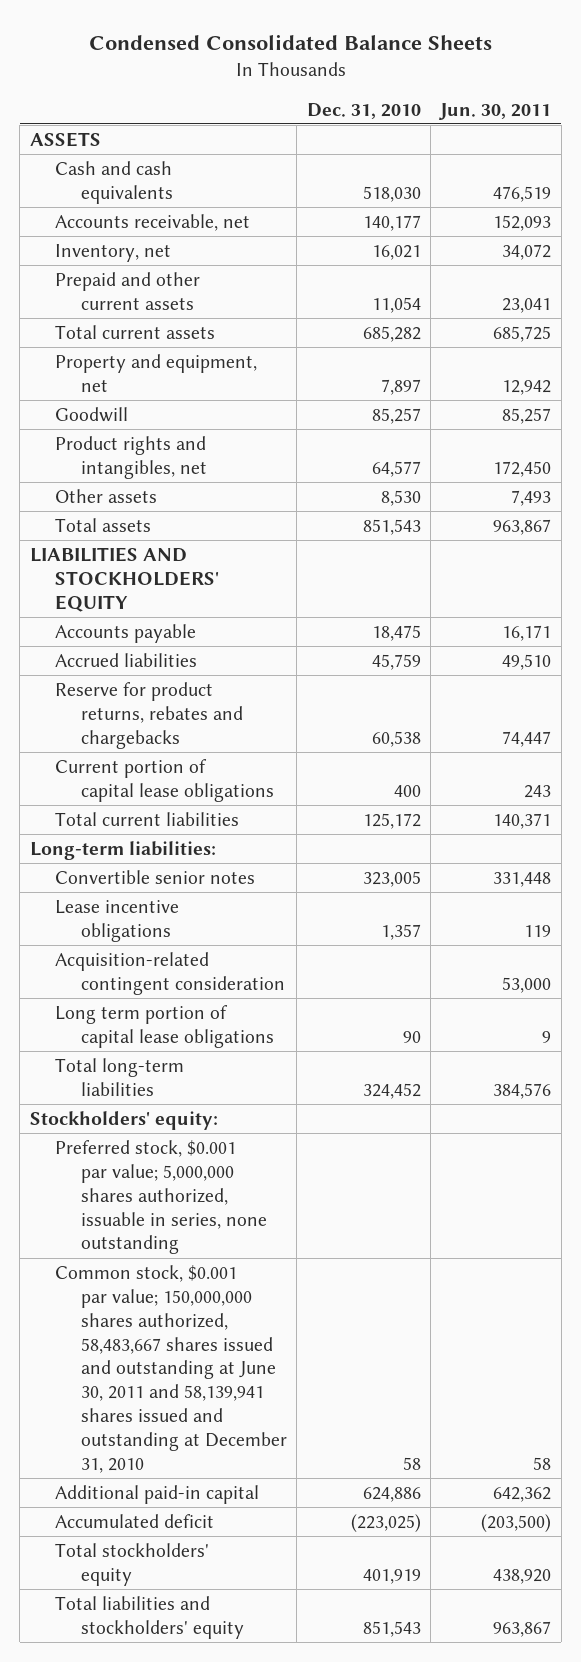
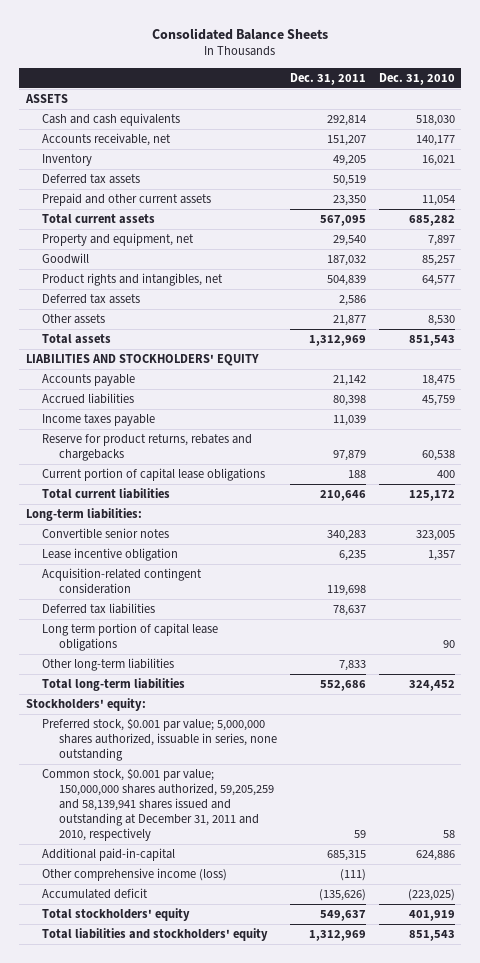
- Condensed Consolidated Balance Sheets
+ Consolidated Balance Sheets
- | Dec. 31, 2010 | Jun. 30, 2011
+ | Dec. 31, 2011 | Dec. 31, 2010
- Inventory, net | 16,021 | 34,072
+ Inventory | 49,205 | 16,021
+ Deferred tax assets | 50,519 |
+ Deferred tax assets | 2,586 |
+ Income taxes payable | 11,039 |
- Lease incentive obligations | 1,357 | 119
+ Lease incentive obligation | 6,235 | 1,357
+ Deferred tax liabilities | 78,637 |
+ Other long-term liabilities | 7,833 |
- Common stock, $0.001 par value; 150,000,000 shares authorized, 58,483,667 shares issued and outstanding at June 30, 2011 and 58,139,941 shares issued and outstanding at December 31, 2010 | 58 | 58
- Additional paid-in capital | 624,886 | 642,362
+ Common stock, $0.001 par value; 150,000,000 shares authorized, 59,205,259 and 58,139,941 shares issued and outstanding at December 31, 2011 and 2010, respectively | 59 | 58
+ Additional paid-in-capital | 685,315 | 624,886
+ Other comprehensive income (loss) | (111) |

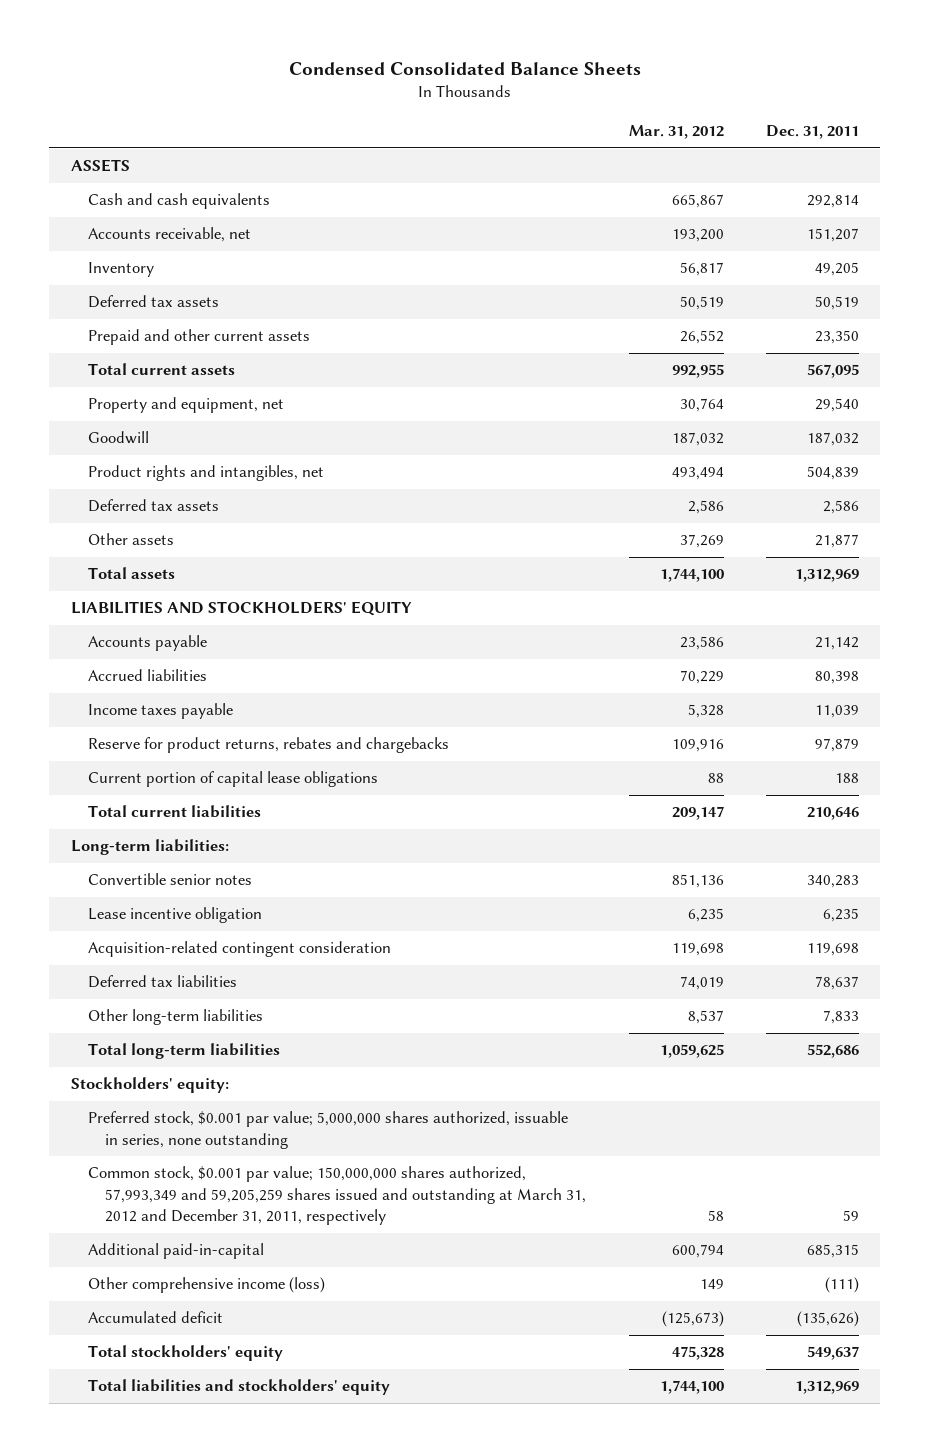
- Consolidated Balance Sheets
+ Condensed Consolidated Balance Sheets
- | Dec. 31, 2011 | Dec. 31, 2010
+ | Mar. 31, 2012 | Dec. 31, 2011
- Long term portion of capital lease obligations | | 90
- Common stock, $0.001 par value; 150,000,000 shares authorized, 59,205,259 and 58,139,941 shares issued and outstanding at December 31, 2011 and 2010, respectively | 59 | 58
+ Common stock, $0.001 par value; 150,000,000 shares authorized, 57,993,349 and 59,205,259 shares issued and outstanding at March 31, 2012 and December 31, 2011, respectively | 58 | 59

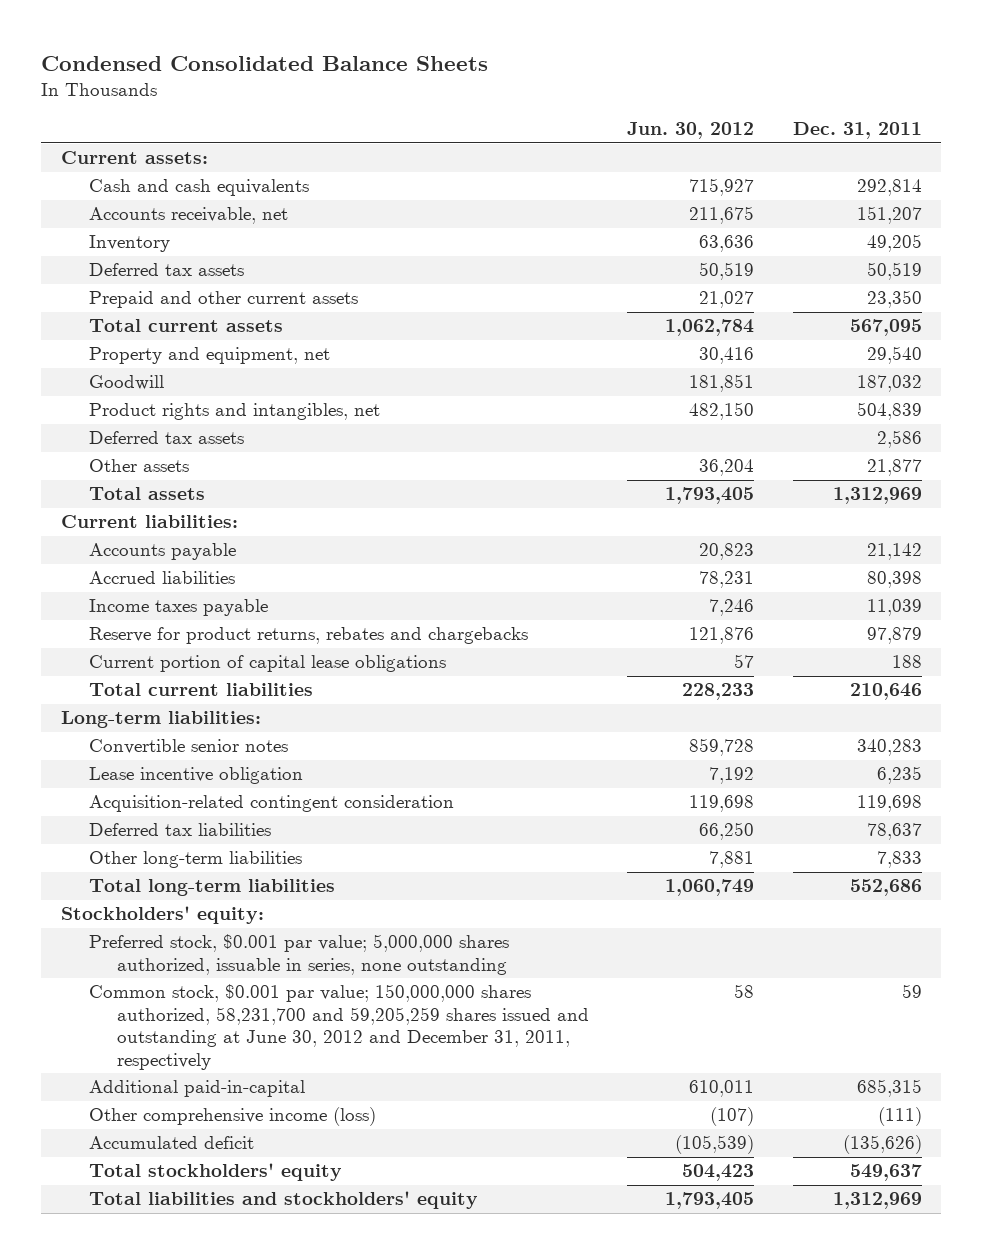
- | Mar. 31, 2012 | Dec. 31, 2011
+ | Jun. 30, 2012 | Dec. 31, 2011
- ASSETS
+ Current assets:
- LIABILITIES AND STOCKHOLDERS' EQUITY
+ Current liabilities:
- Common stock, $0.001 par value; 150,000,000 shares authorized, 57,993,349 and 59,205,259 shares issued and outstanding at March 31, 2012 and December 31, 2011, respectively | 58 | 59
+ Common stock, $0.001 par value; 150,000,000 shares authorized, 58,231,700 and 59,205,259 shares issued and outstanding at June 30, 2012 and December 31, 2011, respectively | 58 | 59

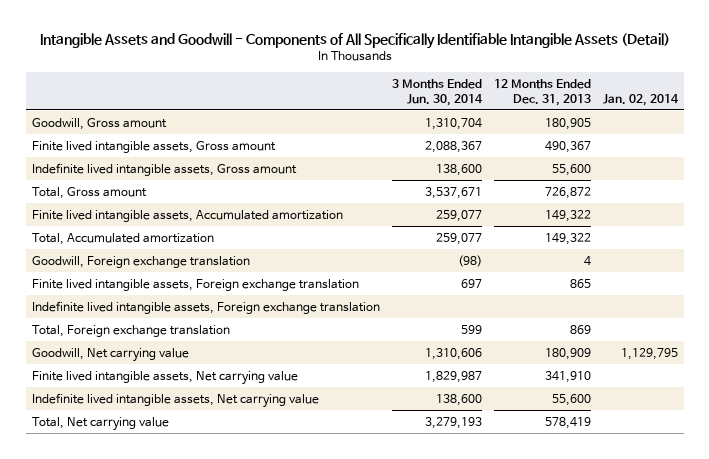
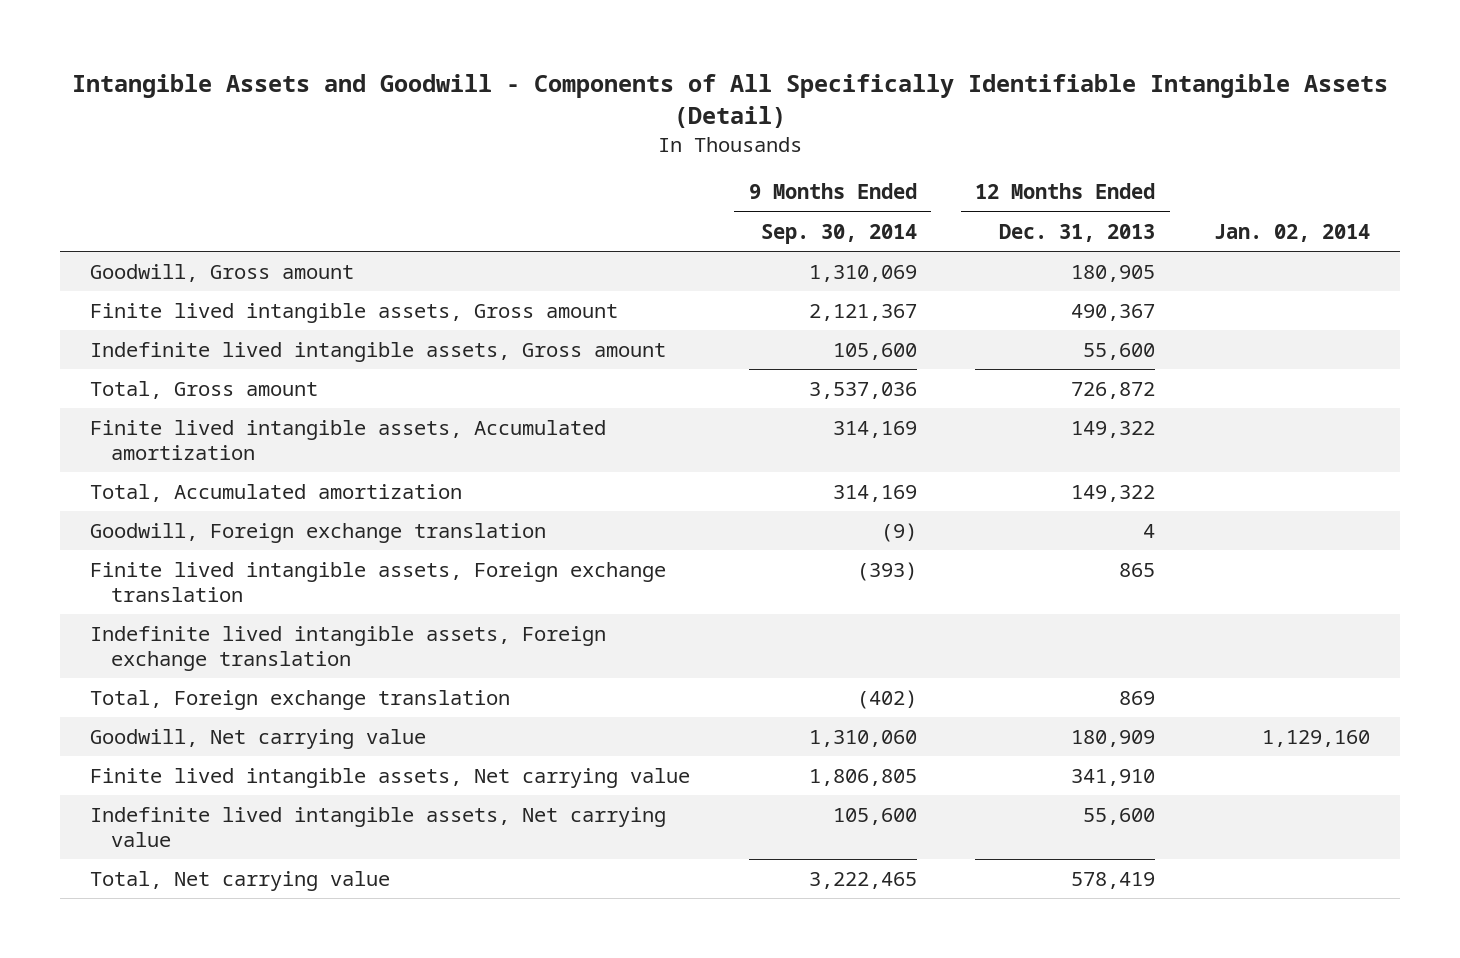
- | 3 Months Ended Jun. 30, 2014 | 12 Months Ended Dec. 31, 2013 | Jan. 02, 2014
+ | 9 Months Ended Sep. 30, 2014 | 12 Months Ended Dec. 31, 2013 | Jan. 02, 2014
- Goodwill, Net carrying value | 1,310,606 | 180,909 | 1,129,795
+ Goodwill, Net carrying value | 1,310,060 | 180,909 | 1,129,160

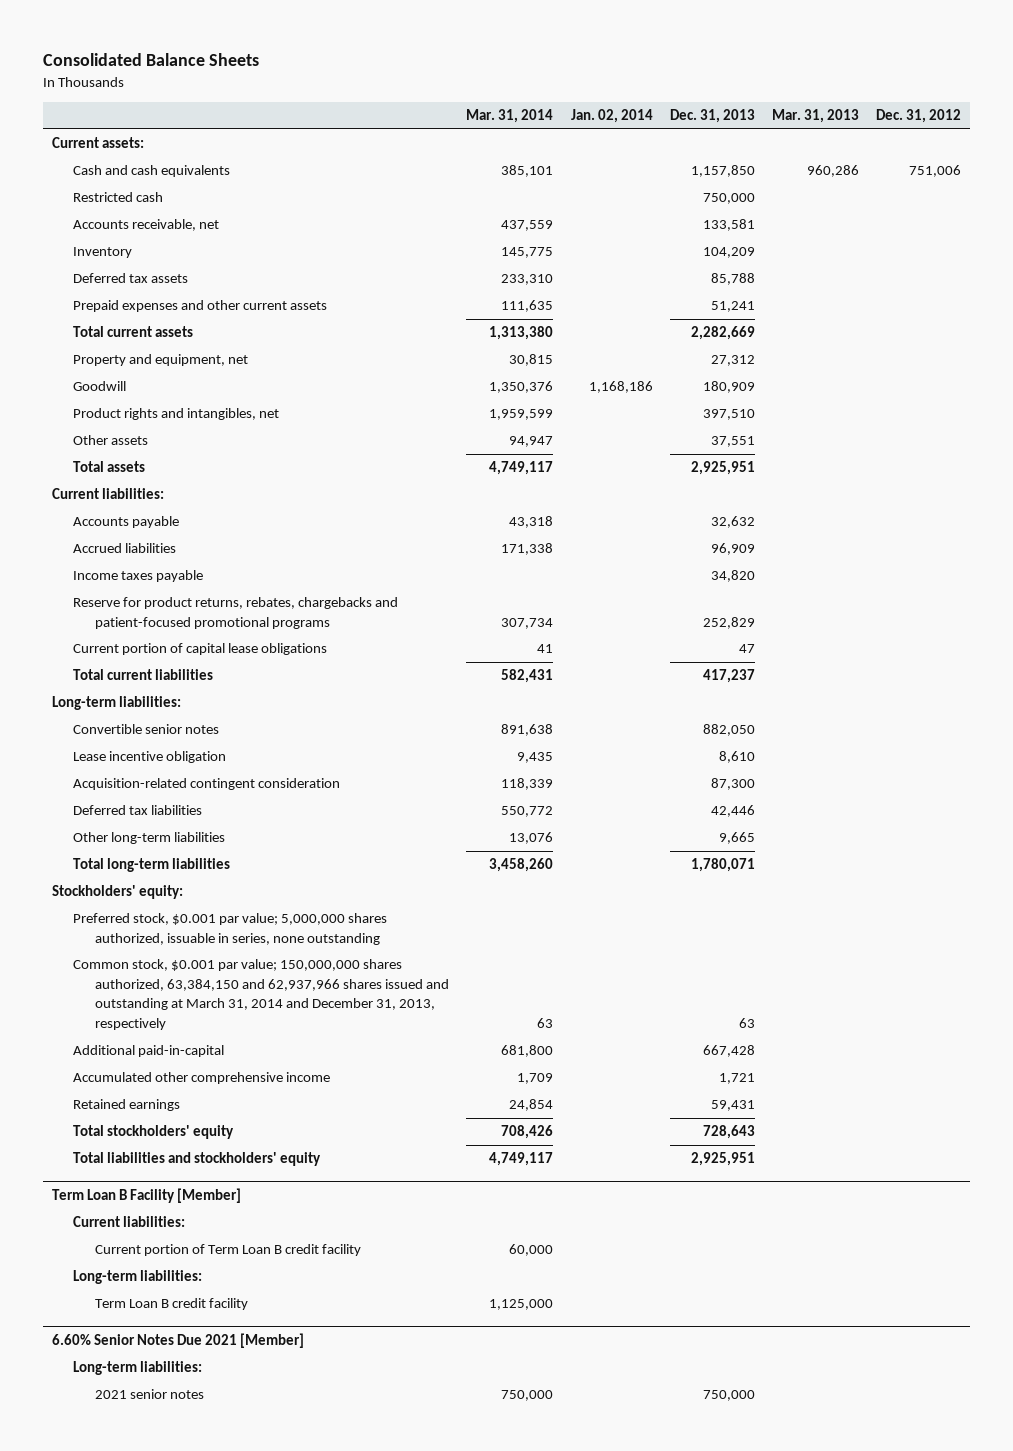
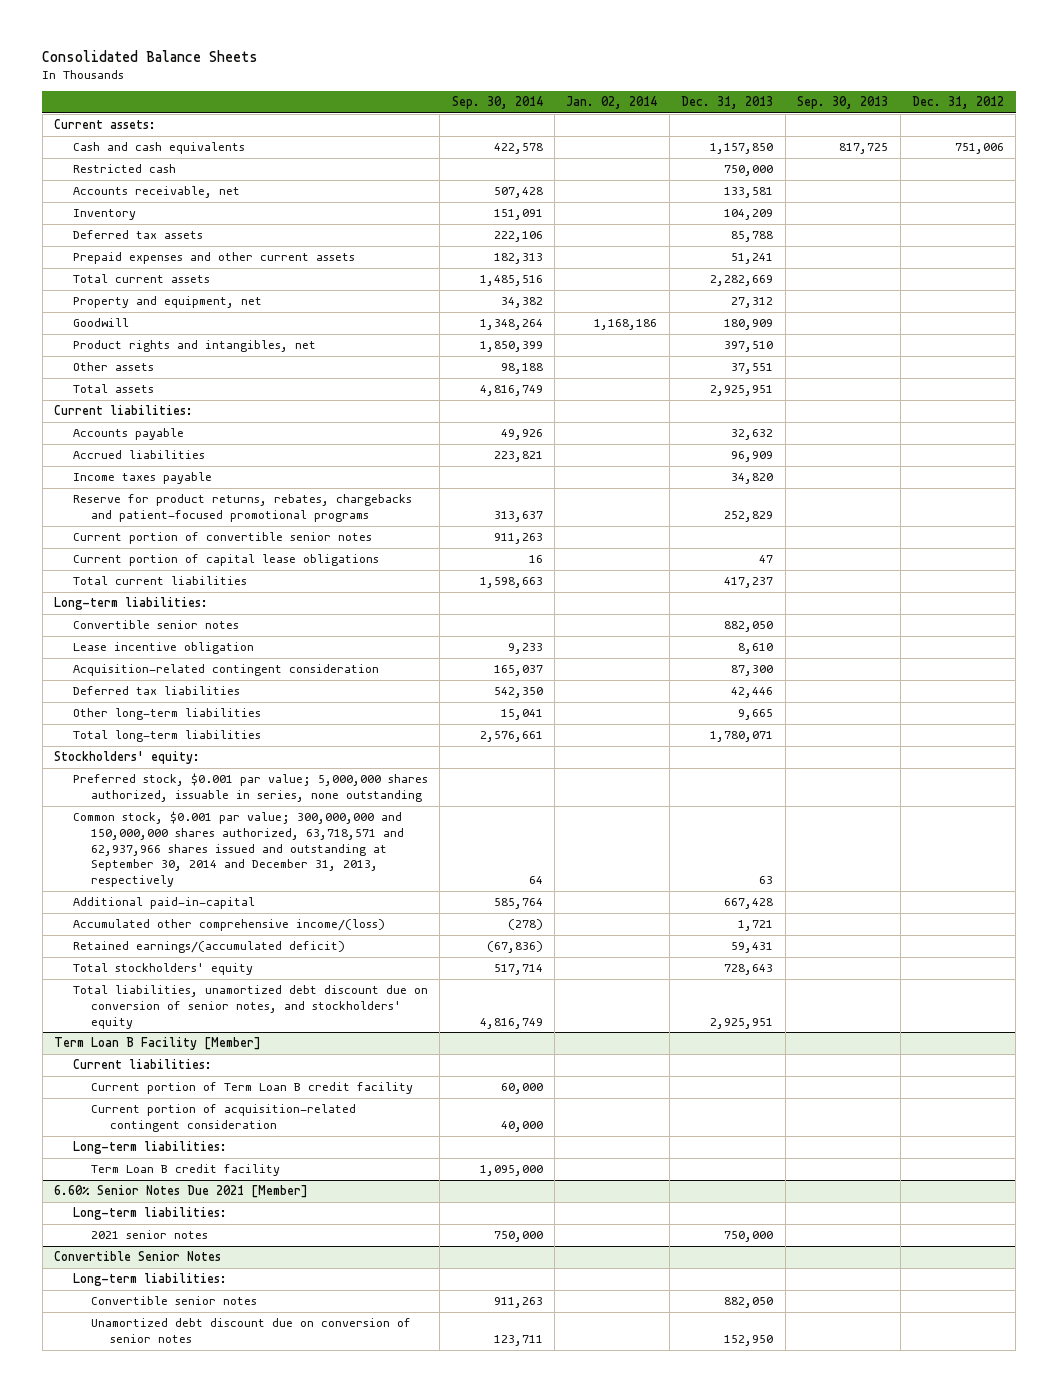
- | Mar. 31, 2014 | Jan. 02, 2014 | Dec. 31, 2013 | Mar. 31, 2013 | Dec. 31, 2012
+ | Sep. 30, 2014 | Jan. 02, 2014 | Dec. 31, 2013 | Sep. 30, 2013 | Dec. 31, 2012
+ Current portion of convertible senior notes | 911,263 | | | |
- Common stock, $0.001 par value; 150,000,000 shares authorized, 63,384,150 and 62,937,966 shares issued and outstanding at March 31, 2014 and December 31, 2013, respectively | 63 | | 63 | |
+ Common stock, $0.001 par value; 300,000,000 and 150,000,000 shares authorized, 63,718,571 and 62,937,966 shares issued and outstanding at September 30, 2014 and December 31, 2013, respectively | 64 | | 63 | |
- Accumulated other comprehensive income | 1,709 | | 1,721 | |
- Retained earnings | 24,854 | | 59,431 | |
+ Accumulated other comprehensive income/(loss) | (278) | | 1,721 | |
+ Retained earnings/(accumulated deficit) | (67,836) | | 59,431 | |
- Total liabilities and stockholders' equity | 4,749,117 | | 2,925,951 | |
+ Total liabilities, unamortized debt discount due on conversion of senior notes, and stockholders' equity | 4,816,749 | | 2,925,951 | |
@ Term Loan B Facility [Member]
+ Current portion of acquisition-related contingent consideration | 40,000 | | | |
+ Convertible Senior Notes
+ Long-term liabilities:
+ Convertible senior notes | 911,263 | | 882,050 | |
+ Unamortized debt discount due on conversion of senior notes | 123,711 | | 152,950 | |

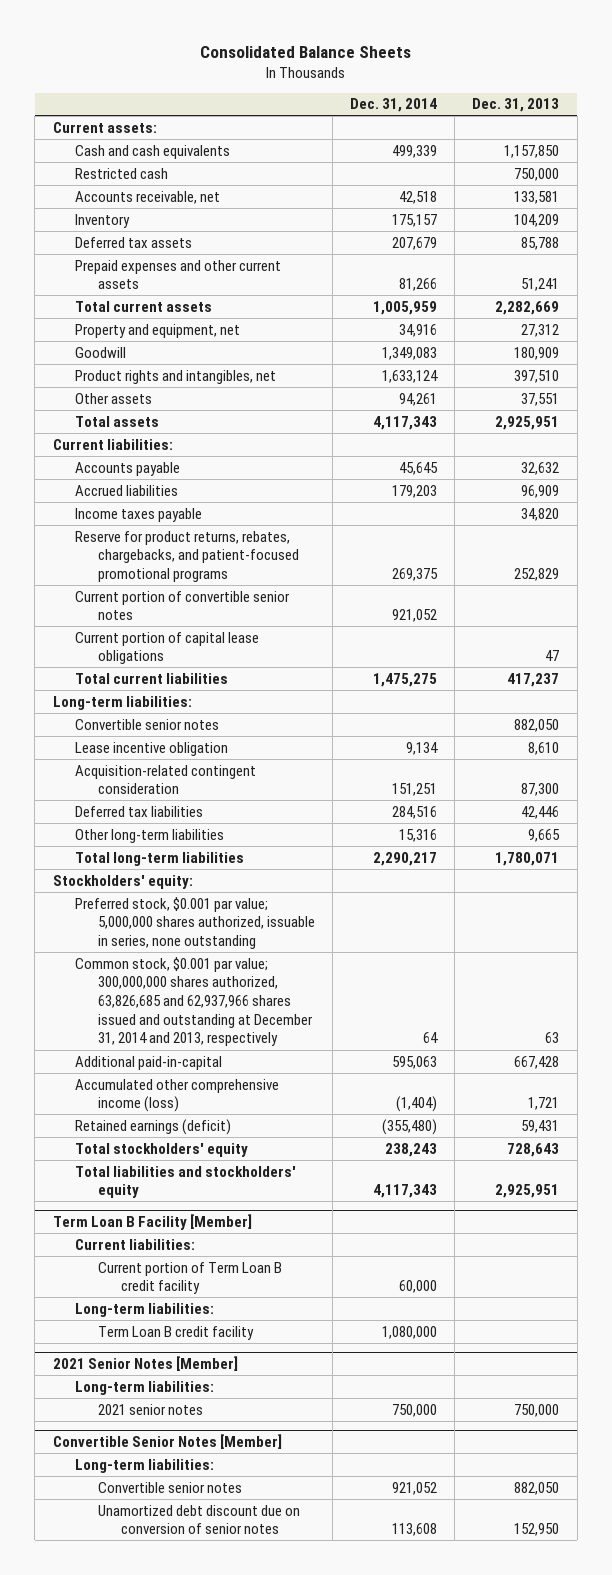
- | Sep. 30, 2014 | Jan. 02, 2014 | Dec. 31, 2013 | Sep. 30, 2013 | Dec. 31, 2012
+ | Dec. 31, 2014 | Dec. 31, 2013
- Reserve for product returns, rebates, chargebacks and patient-focused promotional programs | 313,637 | | 252,829 | |
+ Reserve for product returns, rebates, chargebacks, and patient-focused promotional programs | 269,375 | 252,829
- Common stock, $0.001 par value; 300,000,000 and 150,000,000 shares authorized, 63,718,571 and 62,937,966 shares issued and outstanding at September 30, 2014 and December 31, 2013, respectively | 64 | | 63 | |
+ Common stock, $0.001 par value; 300,000,000 shares authorized, 63,826,685 and 62,937,966 shares issued and outstanding at December 31, 2014 and 2013, respectively | 64 | 63
- Accumulated other comprehensive income/(loss) | (278) | | 1,721 | |
- Retained earnings/(accumulated deficit) | (67,836) | | 59,431 | |
+ Accumulated other comprehensive income (loss) | (1,404) | 1,721
+ Retained earnings (deficit) | (355,480) | 59,431
- Total liabilities, unamortized debt discount due on conversion of senior notes, and stockholders' equity | 4,816,749 | | 2,925,951 | |
+ Total liabilities and stockholders' equity | 4,117,343 | 2,925,951
@ Term Loan B Facility [Member]
- Current portion of acquisition-related contingent consideration | 40,000 | | | |
- 6.60% Senior Notes Due 2021 [Member]
+ 2021 Senior Notes [Member]
- Convertible Senior Notes
+ Convertible Senior Notes [Member]

